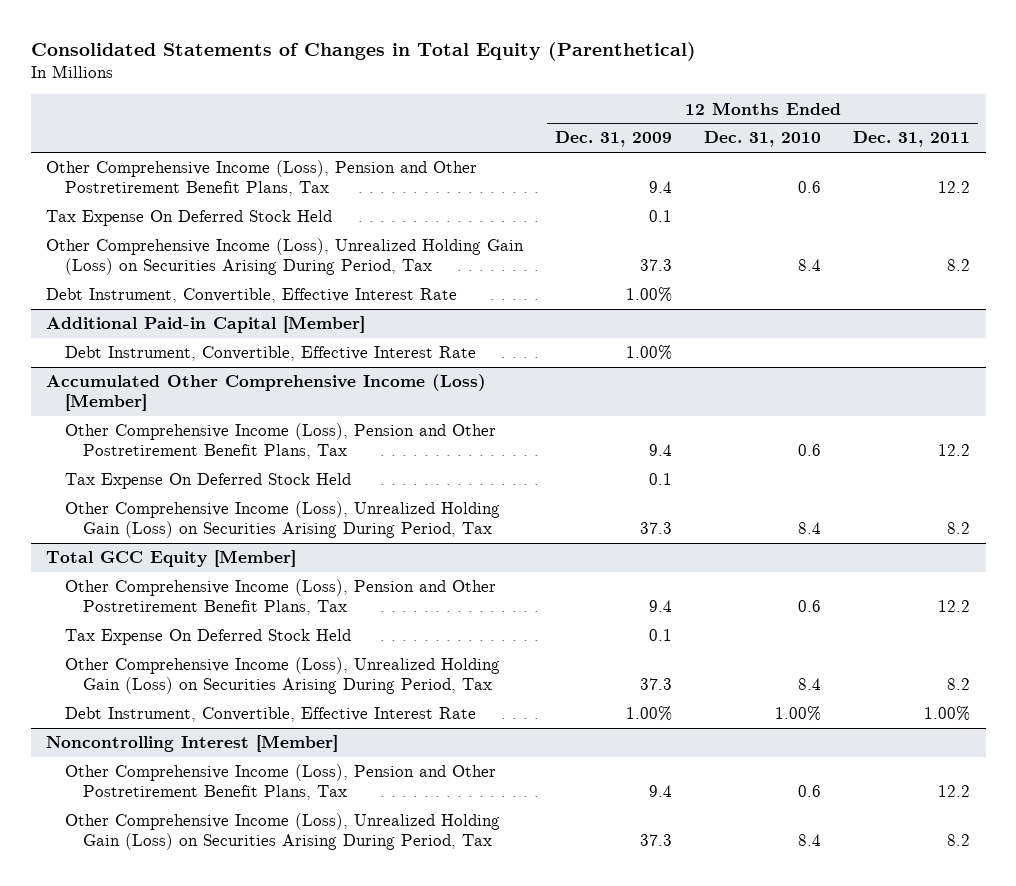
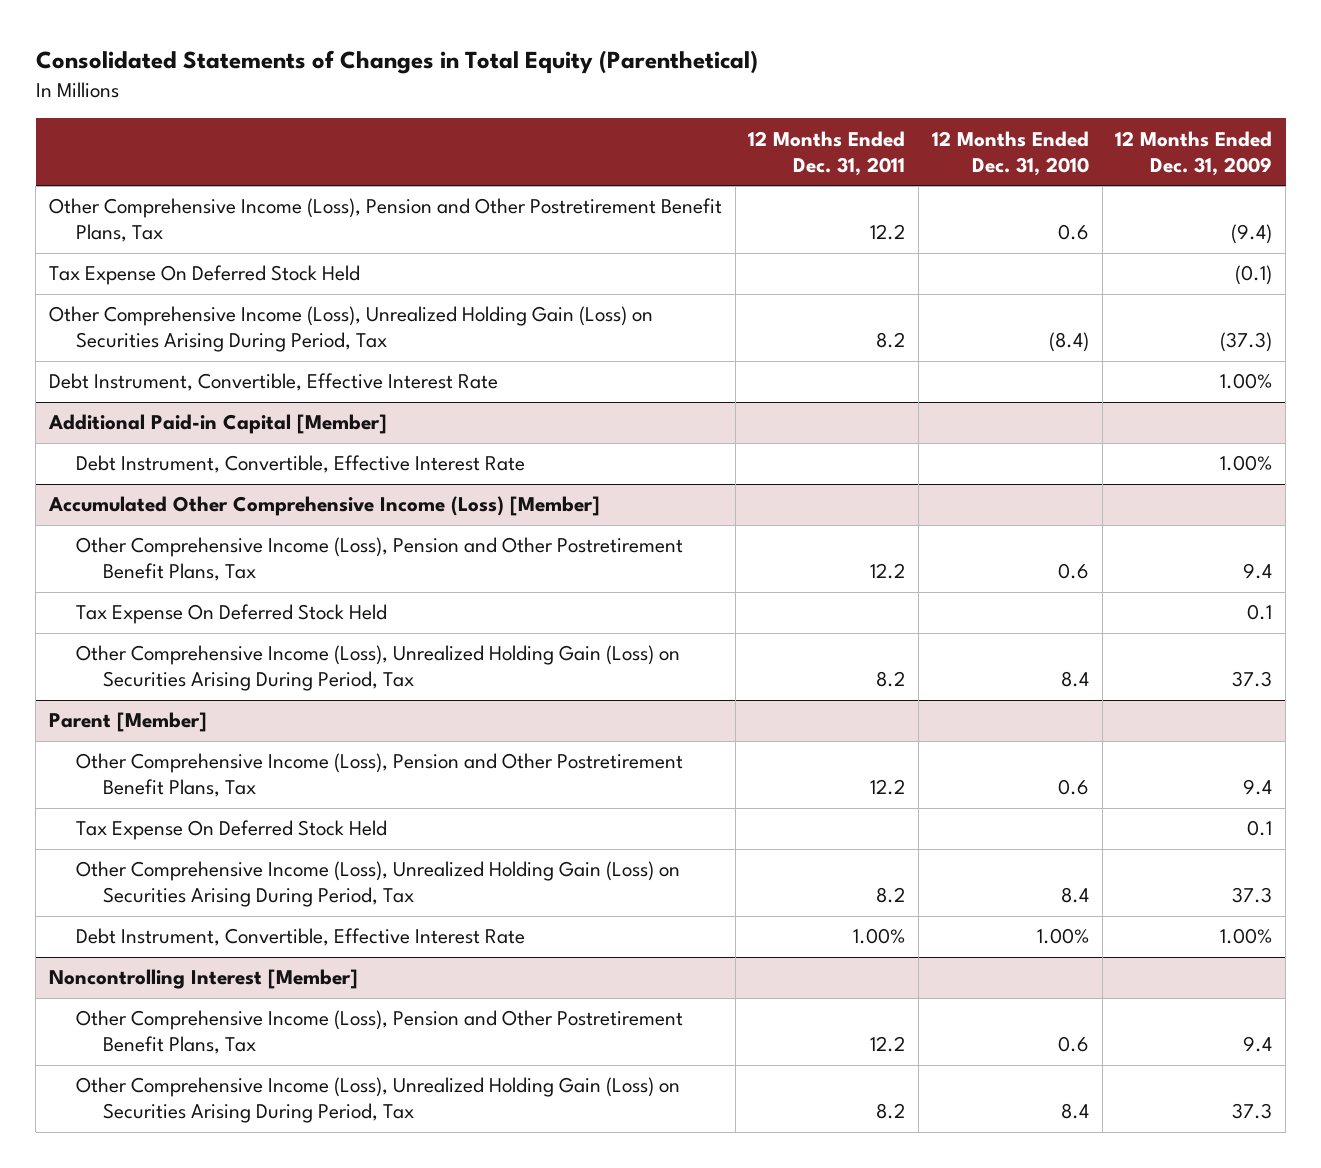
- | 12 Months Ended Dec. 31, 2009 | 12 Months Ended Dec. 31, 2010 | 12 Months Ended Dec. 31, 2011
+ | 12 Months Ended Dec. 31, 2011 | 12 Months Ended Dec. 31, 2010 | 12 Months Ended Dec. 31, 2009
- Other Comprehensive Income (Loss), Pension and Other Postretirement Benefit Plans, Tax | 9.4 | 0.6 | 12.2
- Tax Expense On Deferred Stock Held | 0.1 | |
- Other Comprehensive Income (Loss), Unrealized Holding Gain (Loss) on Securities Arising During Period, Tax | 37.3 | 8.4 | 8.2
+ Other Comprehensive Income (Loss), Pension and Other Postretirement Benefit Plans, Tax | 12.2 | 0.6 | (9.4)
+ Tax Expense On Deferred Stock Held | | | (0.1)
+ Other Comprehensive Income (Loss), Unrealized Holding Gain (Loss) on Securities Arising During Period, Tax | 8.2 | (8.4) | (37.3)
- Total GCC Equity [Member]
+ Parent [Member]

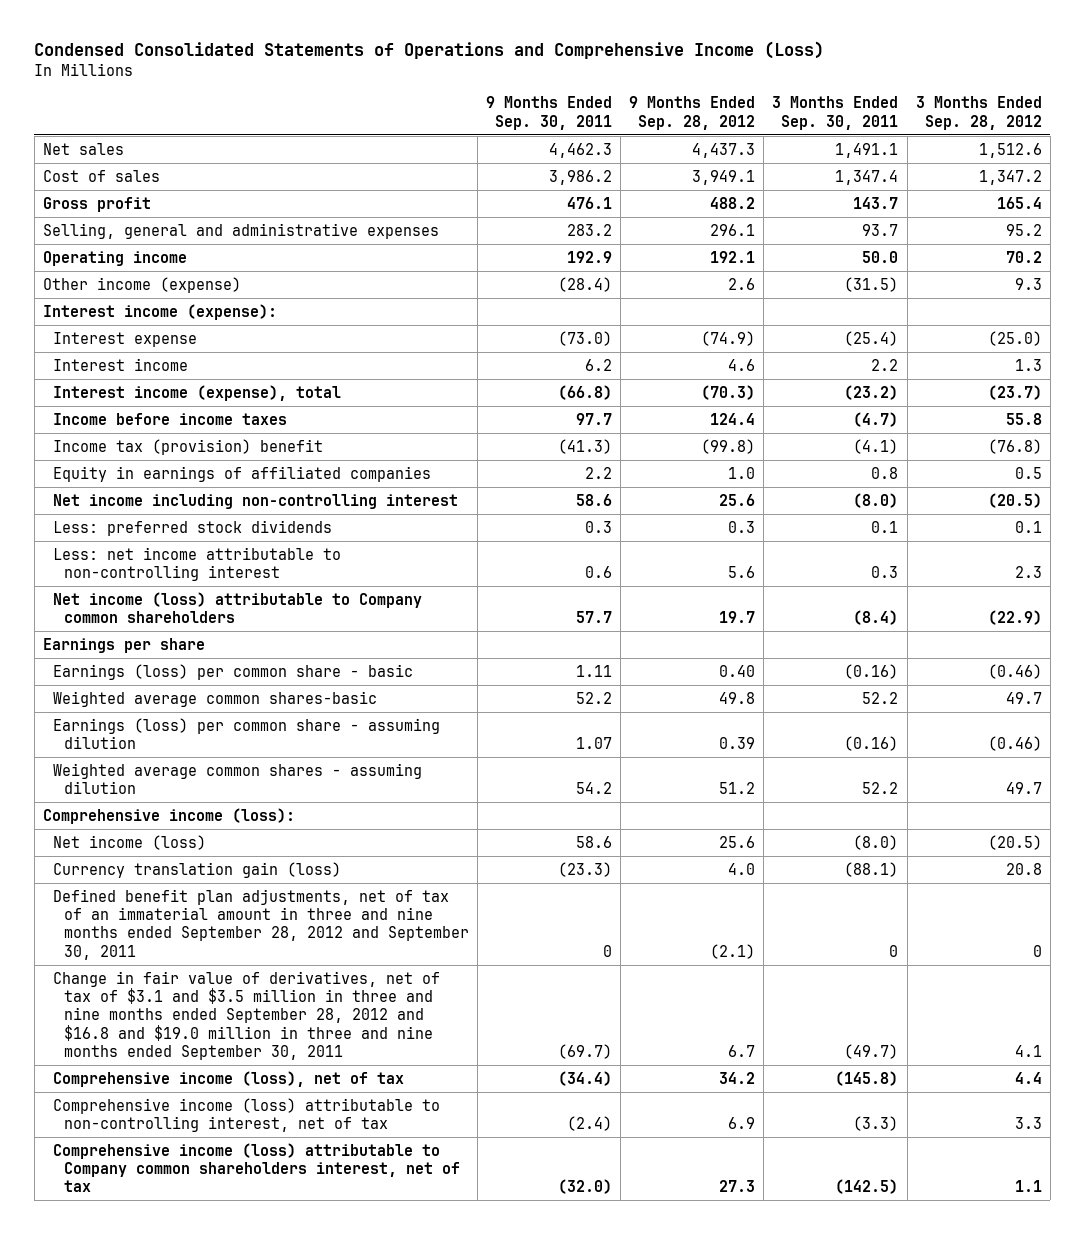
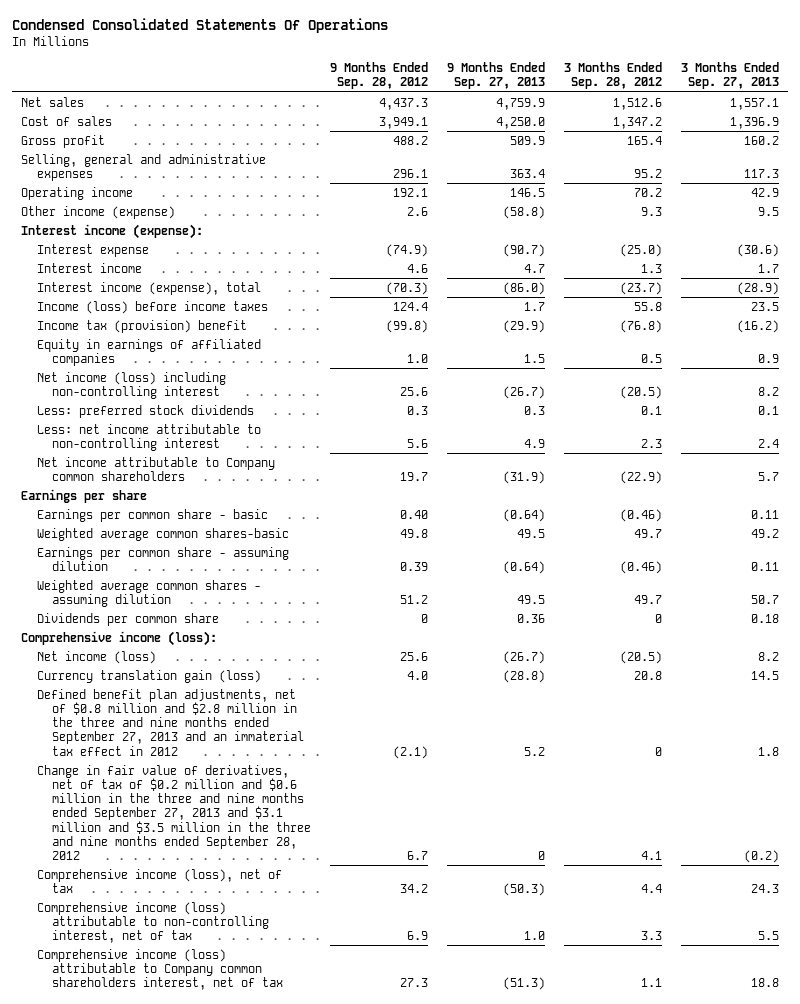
- Condensed Consolidated Statements of Operations and Comprehensive Income (Loss)
+ Condensed Consolidated Statements Of Operations
- | 9 Months Ended Sep. 30, 2011 | 9 Months Ended Sep. 28, 2012 | 3 Months Ended Sep. 30, 2011 | 3 Months Ended Sep. 28, 2012
+ | 9 Months Ended Sep. 28, 2012 | 9 Months Ended Sep. 27, 2013 | 3 Months Ended Sep. 28, 2012 | 3 Months Ended Sep. 27, 2013
- Income before income taxes | 97.7 | 124.4 | (4.7) | 55.8
+ Income (loss) before income taxes | 124.4 | 1.7 | 55.8 | 23.5
- Net income including non-controlling interest | 58.6 | 25.6 | (8.0) | (20.5)
+ Net income (loss) including non-controlling interest | 25.6 | (26.7) | (20.5) | 8.2
- Net income (loss) attributable to Company common shareholders | 57.7 | 19.7 | (8.4) | (22.9)
+ Net income attributable to Company common shareholders | 19.7 | (31.9) | (22.9) | 5.7
- Earnings (loss) per common share - basic | 1.11 | 0.40 | (0.16) | (0.46)
+ Earnings per common share - basic | 0.40 | (0.64) | (0.46) | 0.11
- Earnings (loss) per common share - assuming dilution | 1.07 | 0.39 | (0.16) | (0.46)
+ Earnings per common share - assuming dilution | 0.39 | (0.64) | (0.46) | 0.11
+ Dividends per common share | 0 | 0.36 | 0 | 0.18
- Defined benefit plan adjustments, net of tax of an immaterial amount in three and nine months ended September 28, 2012 and September 30, 2011 | 0 | (2.1) | 0 | 0
- Change in fair value of derivatives, net of tax of $3.1 and $3.5 million in three and nine months ended September 28, 2012 and $16.8 and $19.0 million in three and nine months ended September 30, 2011 | (69.7) | 6.7 | (49.7) | 4.1
+ Defined benefit plan adjustments, net of $0.8 million and $2.8 million in the three and nine months ended September 27, 2013 and an immaterial tax effect in 2012 | (2.1) | 5.2 | 0 | 1.8
+ Change in fair value of derivatives, net of tax of $0.2 million and $0.6 million in the three and nine months ended September 27, 2013 and $3.1 million and $3.5 million in the three and nine months ended September 28, 2012 | 6.7 | 0 | 4.1 | (0.2)

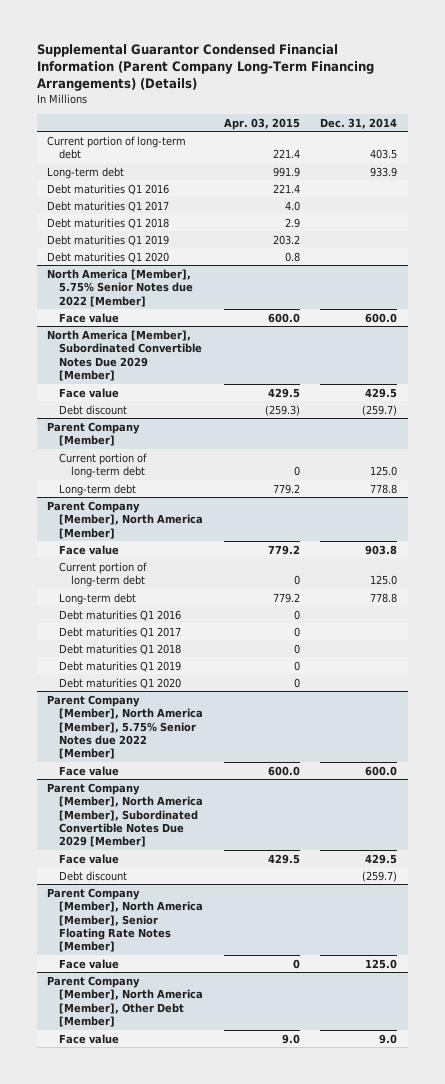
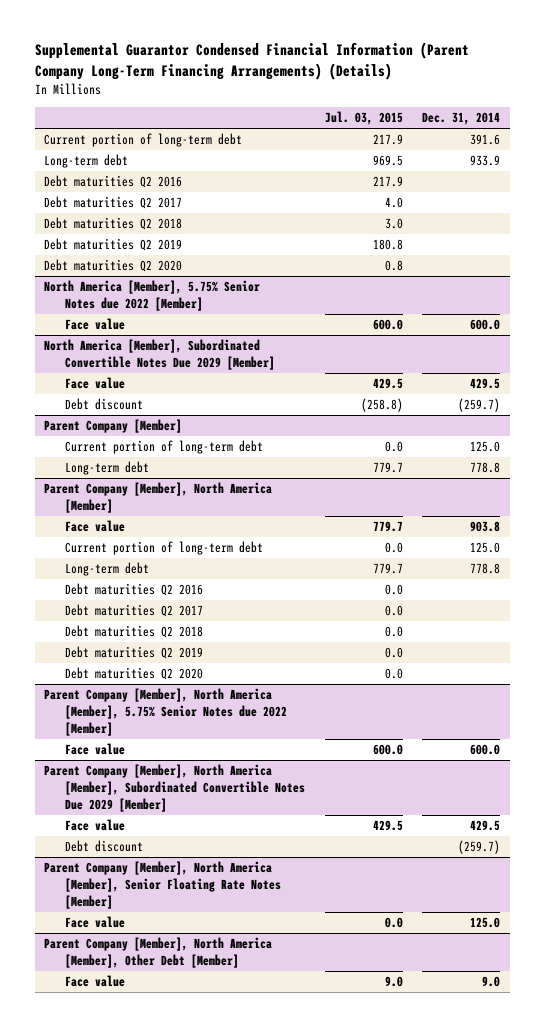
- | Apr. 03, 2015 | Dec. 31, 2014
+ | Jul. 03, 2015 | Dec. 31, 2014
- Current portion of long-term debt | 221.4 | 403.5
+ Current portion of long-term debt | 217.9 | 391.6
- Debt maturities Q1 2016 | 221.4 |
- Debt maturities Q1 2017 | 4.0 |
- Debt maturities Q1 2018 | 2.9 |
- Debt maturities Q1 2019 | 203.2 |
- Debt maturities Q1 2020 | 0.8 |
+ Debt maturities Q2 2016 | 217.9 |
+ Debt maturities Q2 2017 | 4.0 |
+ Debt maturities Q2 2018 | 3.0 |
+ Debt maturities Q2 2019 | 180.8 |
+ Debt maturities Q2 2020 | 0.8 |
@ Parent Company [Member], North America [Member]
- Debt maturities Q1 2016 | 0 |
- Debt maturities Q1 2017 | 0 |
- Debt maturities Q1 2018 | 0 |
- Debt maturities Q1 2019 | 0 |
- Debt maturities Q1 2020 | 0 |
+ Debt maturities Q2 2016 | 0.0 |
+ Debt maturities Q2 2017 | 0.0 |
+ Debt maturities Q2 2018 | 0.0 |
+ Debt maturities Q2 2019 | 0.0 |
+ Debt maturities Q2 2020 | 0.0 |

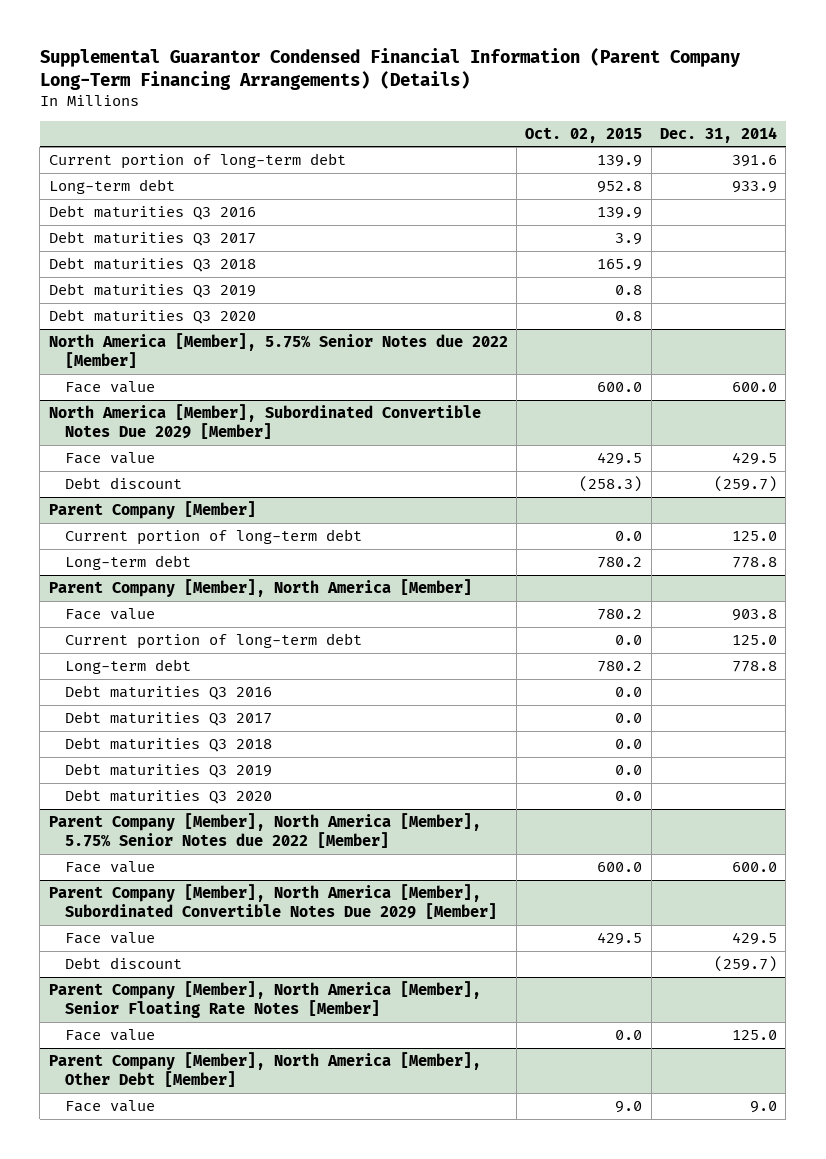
- | Jul. 03, 2015 | Dec. 31, 2014
+ | Oct. 02, 2015 | Dec. 31, 2014
- Debt maturities Q2 2016 | 217.9 |
- Debt maturities Q2 2017 | 4.0 |
- Debt maturities Q2 2018 | 3.0 |
- Debt maturities Q2 2019 | 180.8 |
- Debt maturities Q2 2020 | 0.8 |
+ Debt maturities Q3 2016 | 139.9 |
+ Debt maturities Q3 2017 | 3.9 |
+ Debt maturities Q3 2018 | 165.9 |
+ Debt maturities Q3 2019 | 0.8 |
+ Debt maturities Q3 2020 | 0.8 |
@ Parent Company [Member], North America [Member]
- Debt maturities Q2 2016 | 0.0 |
- Debt maturities Q2 2017 | 0.0 |
- Debt maturities Q2 2018 | 0.0 |
- Debt maturities Q2 2019 | 0.0 |
- Debt maturities Q2 2020 | 0.0 |
+ Debt maturities Q3 2016 | 0.0 |
+ Debt maturities Q3 2017 | 0.0 |
+ Debt maturities Q3 2018 | 0.0 |
+ Debt maturities Q3 2019 | 0.0 |
+ Debt maturities Q3 2020 | 0.0 |

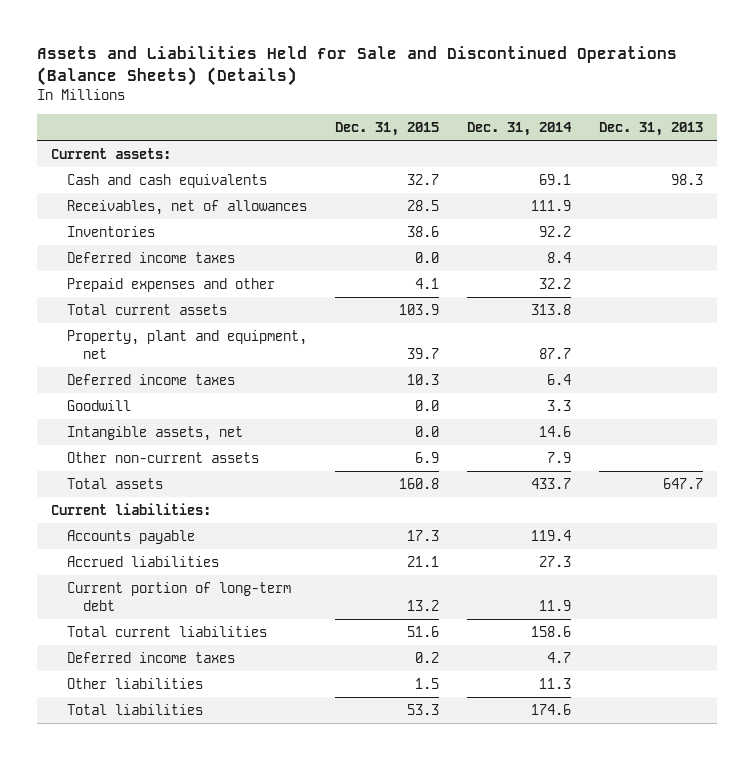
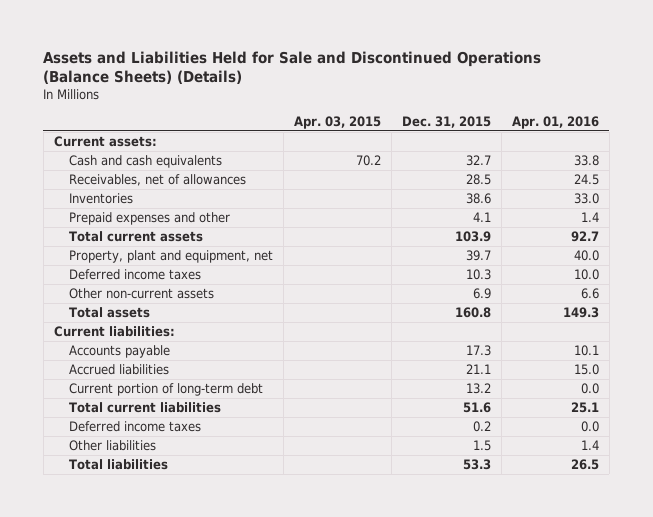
- | Dec. 31, 2015 | Dec. 31, 2014 | Dec. 31, 2013
+ | Apr. 03, 2015 | Dec. 31, 2015 | Apr. 01, 2016
- Deferred income taxes | 0.0 | 8.4 |
- Goodwill | 0.0 | 3.3 |
- Intangible assets, net | 0.0 | 14.6 |

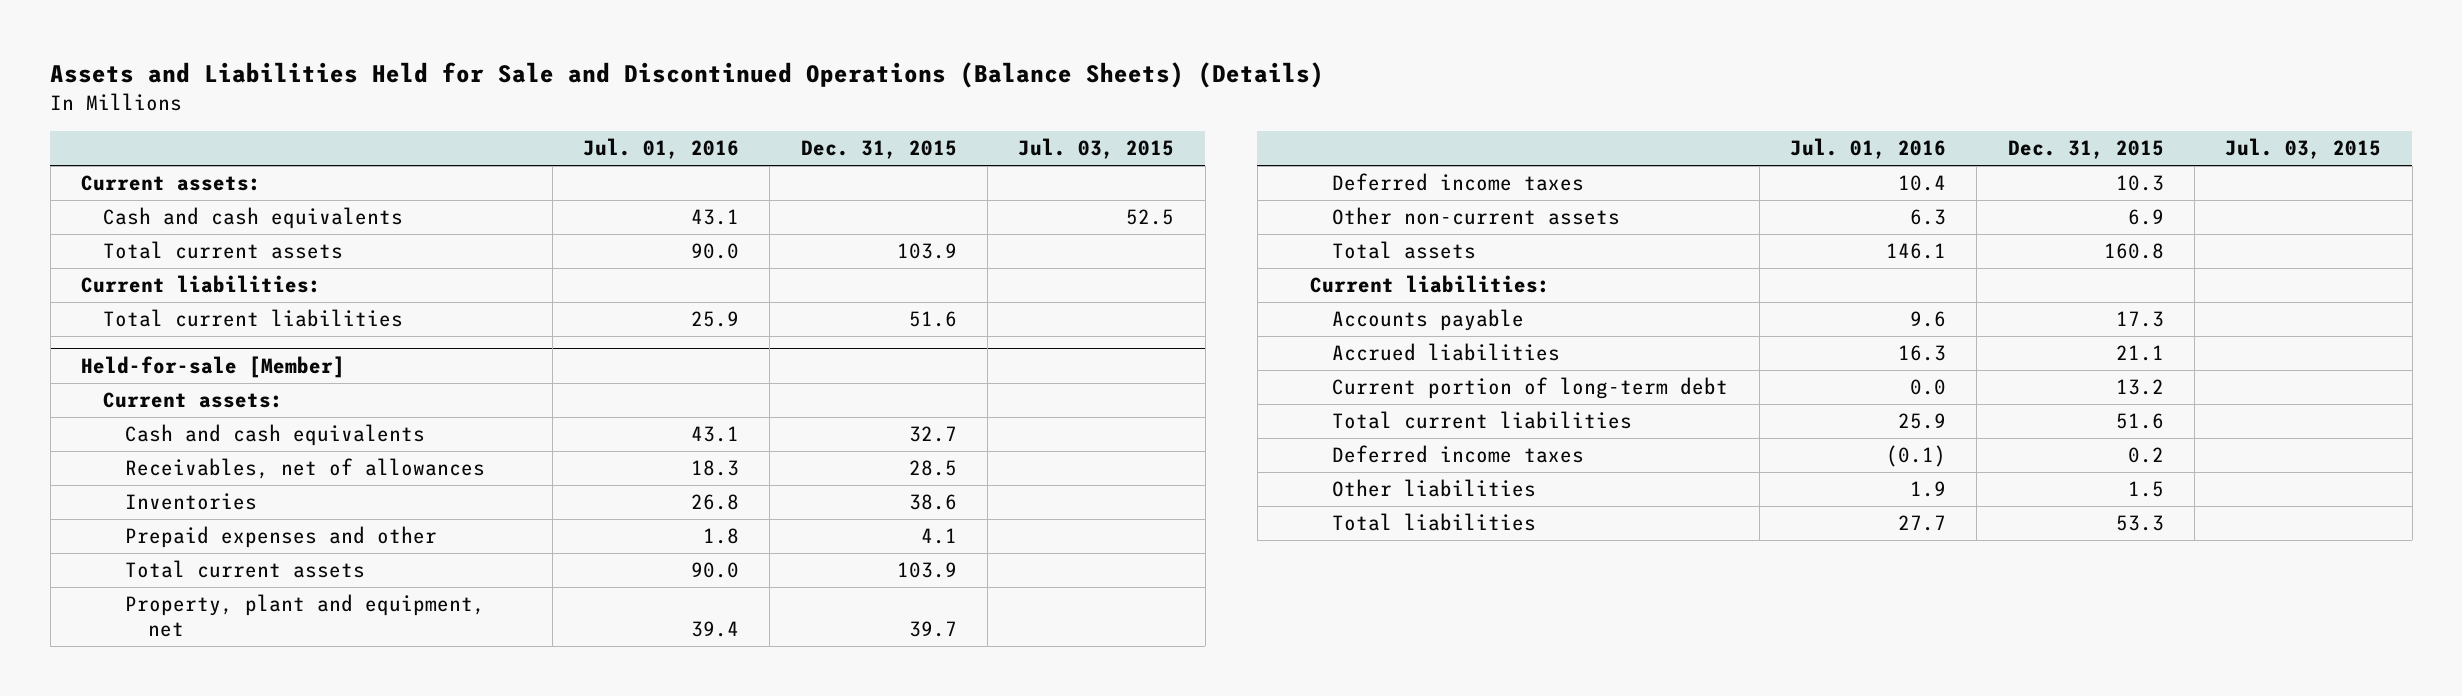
- | Apr. 03, 2015 | Dec. 31, 2015 | Apr. 01, 2016
+ | Jul. 01, 2016 | Dec. 31, 2015 | Jul. 03, 2015
+ Cash and cash equivalents | 43.1 | | 52.5
+ Total current assets | 90.0 | 103.9 |
+ Current liabilities:
+ Total current liabilities | 25.9 | 51.6 |
+ Held-for-sale [Member]
+ Current assets:

